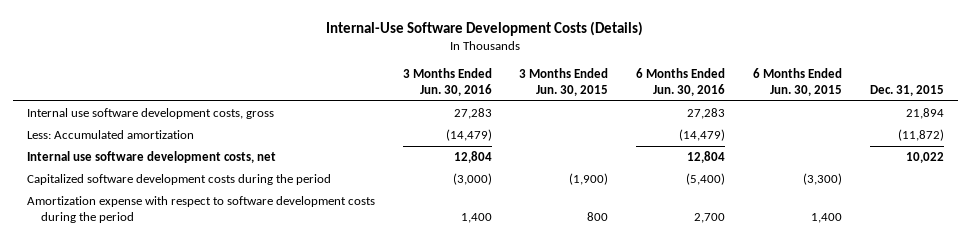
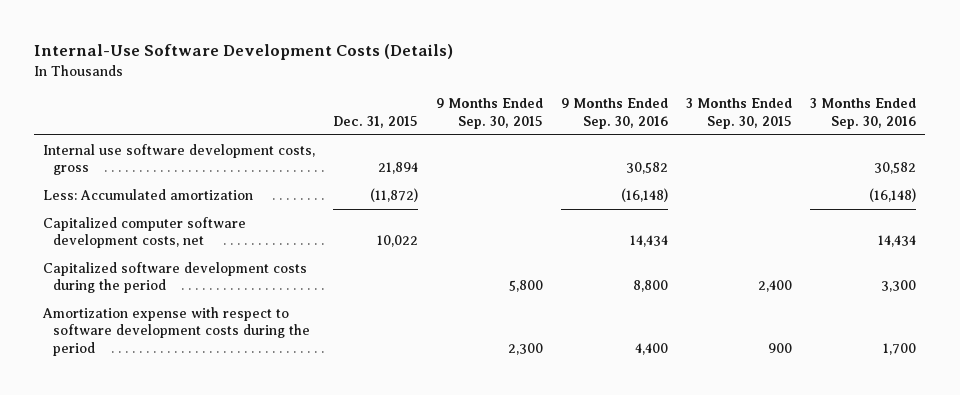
- | 3 Months Ended Jun. 30, 2016 | 3 Months Ended Jun. 30, 2015 | 6 Months Ended Jun. 30, 2016 | 6 Months Ended Jun. 30, 2015 | Dec. 31, 2015
+ | Dec. 31, 2015 | 9 Months Ended Sep. 30, 2015 | 9 Months Ended Sep. 30, 2016 | 3 Months Ended Sep. 30, 2015 | 3 Months Ended Sep. 30, 2016
- Internal use software development costs, net | 12,804 | | 12,804 | | 10,022
+ Capitalized computer software development costs, net | 10,022 | | 14,434 | | 14,434

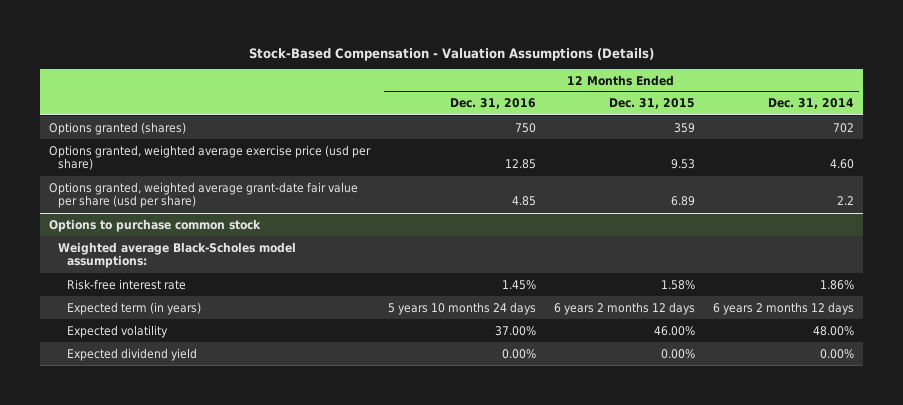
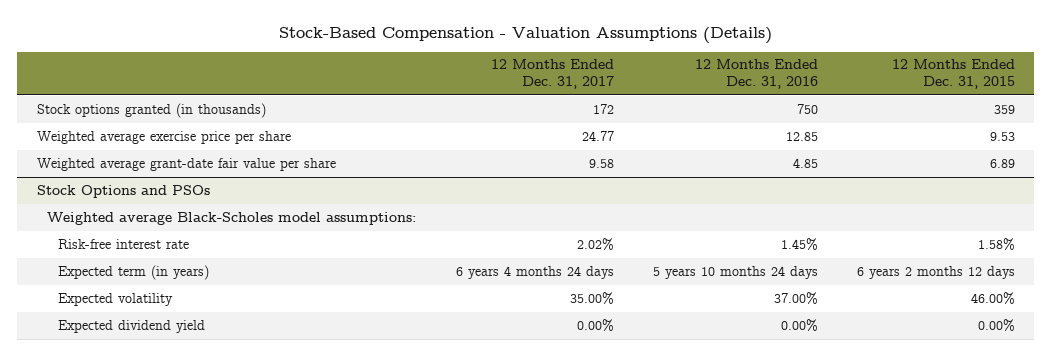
- | 12 Months Ended Dec. 31, 2016 | 12 Months Ended Dec. 31, 2015 | 12 Months Ended Dec. 31, 2014
+ | 12 Months Ended Dec. 31, 2017 | 12 Months Ended Dec. 31, 2016 | 12 Months Ended Dec. 31, 2015
- Options granted (shares) | 750 | 359 | 702
- Options granted, weighted average exercise price (usd per share) | 12.85 | 9.53 | 4.60
- Options granted, weighted average grant-date fair value per share (usd per share) | 4.85 | 6.89 | 2.2
- Options to purchase common stock
+ Stock options granted (in thousands) | 172 | 750 | 359
+ Weighted average exercise price per share | 24.77 | 12.85 | 9.53
+ Weighted average grant-date fair value per share | 9.58 | 4.85 | 6.89
+ Stock Options and PSOs

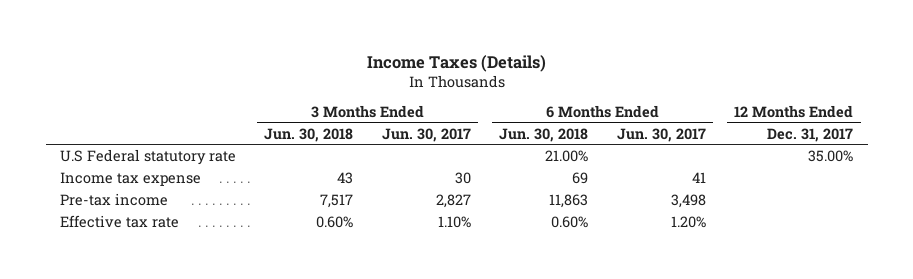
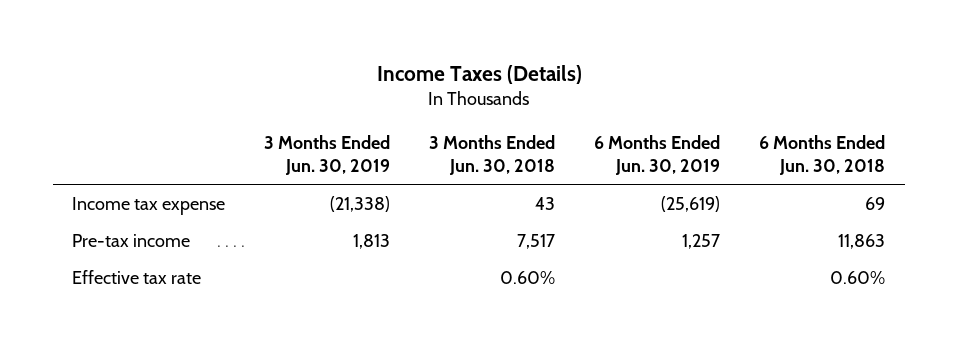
- | 3 Months Ended Jun. 30, 2018 | 3 Months Ended Jun. 30, 2017 | 6 Months Ended Jun. 30, 2018 | 6 Months Ended Jun. 30, 2017 | 12 Months Ended Dec. 31, 2017
+ | 3 Months Ended Jun. 30, 2019 | 3 Months Ended Jun. 30, 2018 | 6 Months Ended Jun. 30, 2019 | 6 Months Ended Jun. 30, 2018
- U.S Federal statutory rate | | | 21.00% | | 35.00%

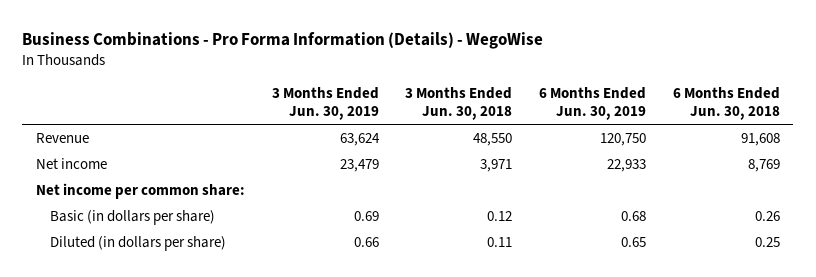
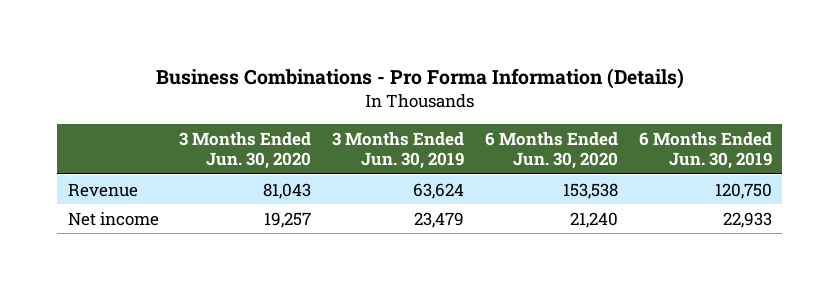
- Business Combinations - Pro Forma Information (Details) - WegoWise
+ Business Combinations - Pro Forma Information (Details)
- | 3 Months Ended Jun. 30, 2019 | 3 Months Ended Jun. 30, 2018 | 6 Months Ended Jun. 30, 2019 | 6 Months Ended Jun. 30, 2018
+ | 3 Months Ended Jun. 30, 2020 | 3 Months Ended Jun. 30, 2019 | 6 Months Ended Jun. 30, 2020 | 6 Months Ended Jun. 30, 2019
- Net income per common share:
- Basic (in dollars per share) | 0.69 | 0.12 | 0.68 | 0.26
- Diluted (in dollars per share) | 0.66 | 0.11 | 0.65 | 0.25

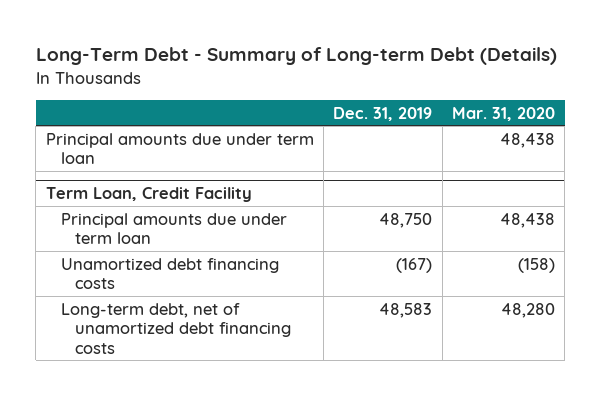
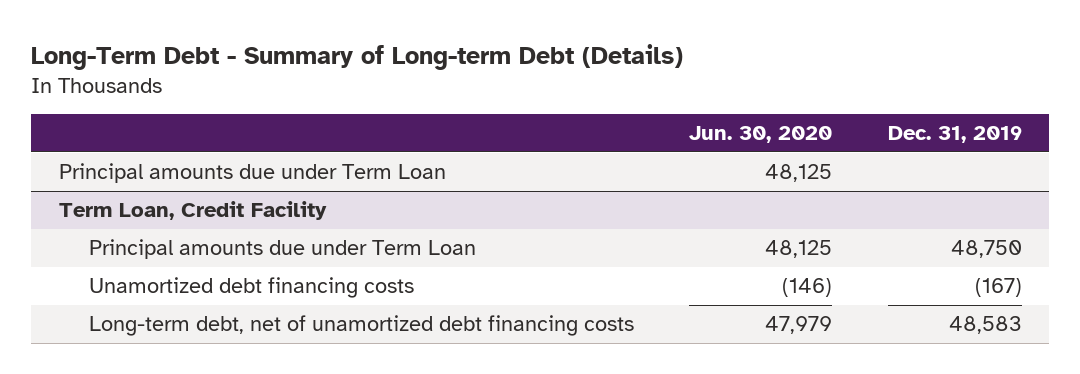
- | Dec. 31, 2019 | Mar. 31, 2020
+ | Jun. 30, 2020 | Dec. 31, 2019
- Principal amounts due under term loan | | 48,438
+ Principal amounts due under Term Loan | 48,125 |
@ Term Loan, Credit Facility
- Principal amounts due under term loan | 48,750 | 48,438
+ Principal amounts due under Term Loan | 48,125 | 48,750

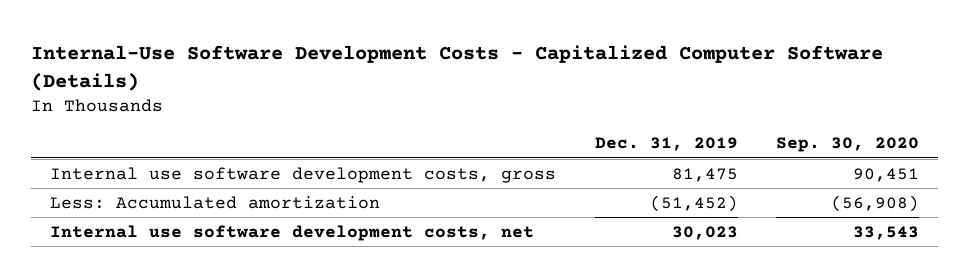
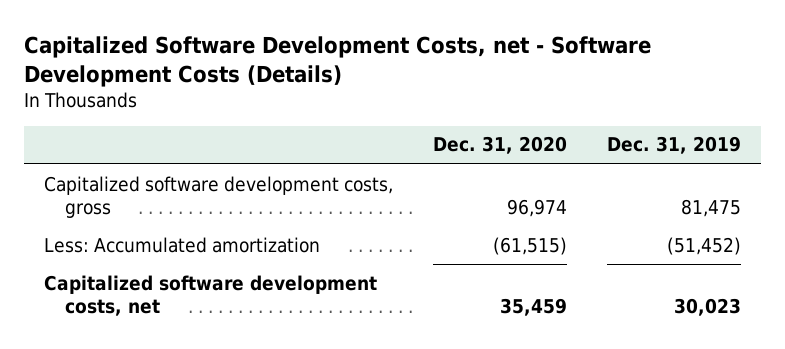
- Internal-Use Software Development Costs - Capitalized Computer Software (Details)
+ Capitalized Software Development Costs, net - Software Development Costs (Details)
- | Dec. 31, 2019 | Sep. 30, 2020
+ | Dec. 31, 2020 | Dec. 31, 2019
- Internal use software development costs, gross | 81,475 | 90,451
+ Capitalized software development costs, gross | 96,974 | 81,475
- Internal use software development costs, net | 30,023 | 33,543
+ Capitalized software development costs, net | 35,459 | 30,023

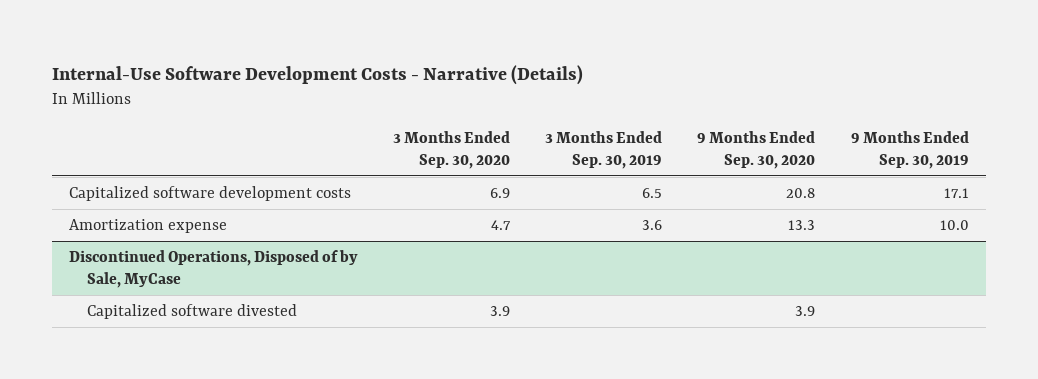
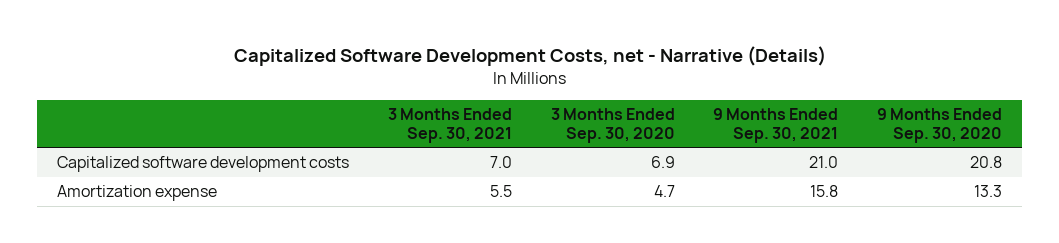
- Internal-Use Software Development Costs - Narrative (Details)
+ Capitalized Software Development Costs, net - Narrative (Details)
- | 3 Months Ended Sep. 30, 2020 | 3 Months Ended Sep. 30, 2019 | 9 Months Ended Sep. 30, 2020 | 9 Months Ended Sep. 30, 2019
+ | 3 Months Ended Sep. 30, 2021 | 3 Months Ended Sep. 30, 2020 | 9 Months Ended Sep. 30, 2021 | 9 Months Ended Sep. 30, 2020
- Discontinued Operations, Disposed of by Sale, MyCase
- Capitalized software divested | 3.9 | | 3.9 |

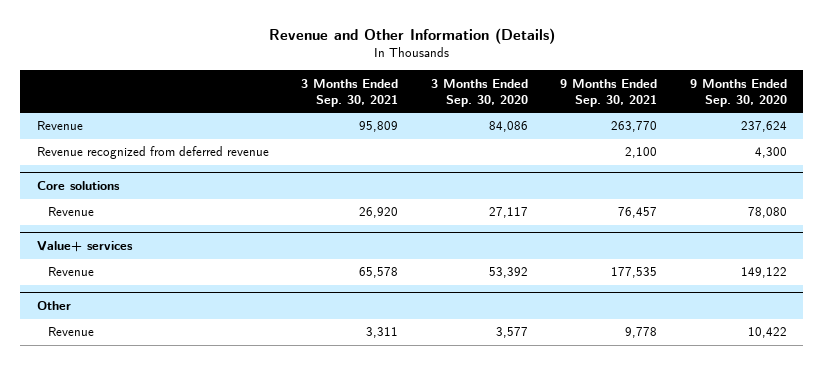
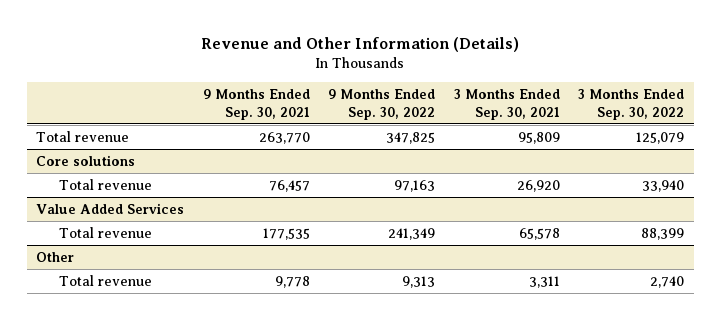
- | 3 Months Ended Sep. 30, 2021 | 3 Months Ended Sep. 30, 2020 | 9 Months Ended Sep. 30, 2021 | 9 Months Ended Sep. 30, 2020
+ | 9 Months Ended Sep. 30, 2021 | 9 Months Ended Sep. 30, 2022 | 3 Months Ended Sep. 30, 2021 | 3 Months Ended Sep. 30, 2022
- Revenue | 95,809 | 84,086 | 263,770 | 237,624
- Revenue recognized from deferred revenue | | | 2,100 | 4,300
+ Total revenue | 263,770 | 347,825 | 95,809 | 125,079
@ Core solutions
- Revenue | 26,920 | 27,117 | 76,457 | 78,080
- Value+ services
- Revenue | 65,578 | 53,392 | 177,535 | 149,122
@ Core solutions
+ Total revenue | 76,457 | 97,163 | 26,920 | 33,940
+ Value Added Services
+ Total revenue | 177,535 | 241,349 | 65,578 | 88,399
@ Other
- Revenue | 3,311 | 3,577 | 9,778 | 10,422
+ Total revenue | 9,778 | 9,313 | 3,311 | 2,740

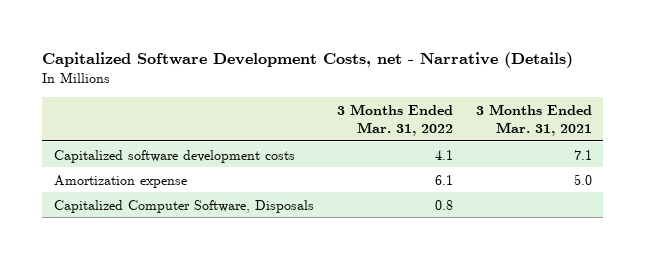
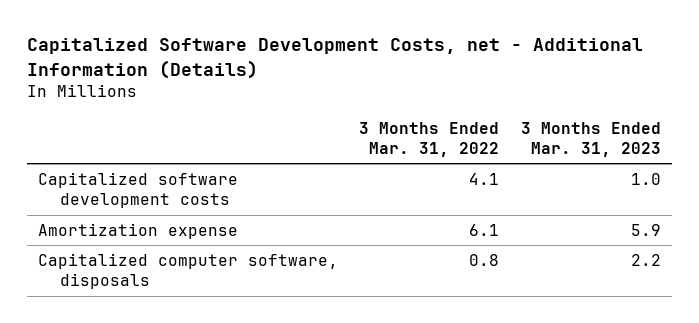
- Capitalized Software Development Costs, net - Narrative (Details)
+ Capitalized Software Development Costs, net - Additional Information (Details)
- | 3 Months Ended Mar. 31, 2022 | 3 Months Ended Mar. 31, 2021
+ | 3 Months Ended Mar. 31, 2022 | 3 Months Ended Mar. 31, 2023
- Capitalized Computer Software, Disposals | 0.8 |
+ Capitalized computer software, disposals | 0.8 | 2.2

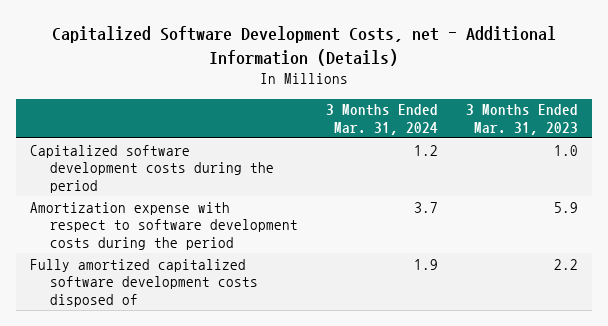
- | 3 Months Ended Mar. 31, 2022 | 3 Months Ended Mar. 31, 2023
+ | 3 Months Ended Mar. 31, 2024 | 3 Months Ended Mar. 31, 2023
- Capitalized software development costs | 4.1 | 1.0
- Amortization expense | 6.1 | 5.9
- Capitalized computer software, disposals | 0.8 | 2.2
+ Capitalized software development costs during the period | 1.2 | 1.0
+ Amortization expense with respect to software development costs during the period | 3.7 | 5.9
+ Fully amortized capitalized software development costs disposed of | 1.9 | 2.2

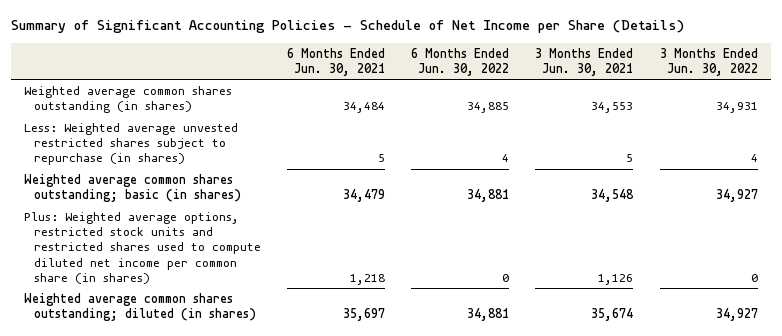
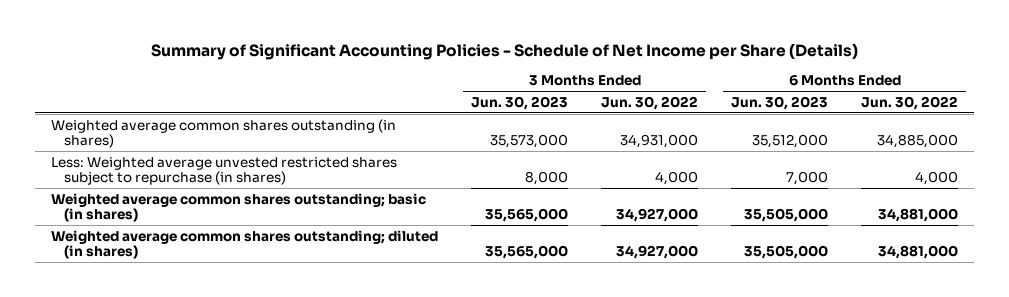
- | 6 Months Ended Jun. 30, 2021 | 6 Months Ended Jun. 30, 2022 | 3 Months Ended Jun. 30, 2021 | 3 Months Ended Jun. 30, 2022
+ | 3 Months Ended Jun. 30, 2023 | 3 Months Ended Jun. 30, 2022 | 6 Months Ended Jun. 30, 2023 | 6 Months Ended Jun. 30, 2022
- Weighted average common shares outstanding (in shares) | 34,484 | 34,885 | 34,553 | 34,931
- Less: Weighted average unvested restricted shares subject to repurchase (in shares) | 5 | 4 | 5 | 4
- Weighted average common shares outstanding; basic (in shares) | 34,479 | 34,881 | 34,548 | 34,927
- Plus: Weighted average options, restricted stock units and restricted shares used to compute diluted net income per common share (in shares) | 1,218 | 0 | 1,126 | 0
- Weighted average common shares outstanding; diluted (in shares) | 35,697 | 34,881 | 35,674 | 34,927
+ Weighted average common shares outstanding (in shares) | 35,573,000 | 34,931,000 | 35,512,000 | 34,885,000
+ Less: Weighted average unvested restricted shares subject to repurchase (in shares) | 8,000 | 4,000 | 7,000 | 4,000
+ Weighted average common shares outstanding; basic (in shares) | 35,565,000 | 34,927,000 | 35,505,000 | 34,881,000
+ Weighted average common shares outstanding; diluted (in shares) | 35,565,000 | 34,927,000 | 35,505,000 | 34,881,000

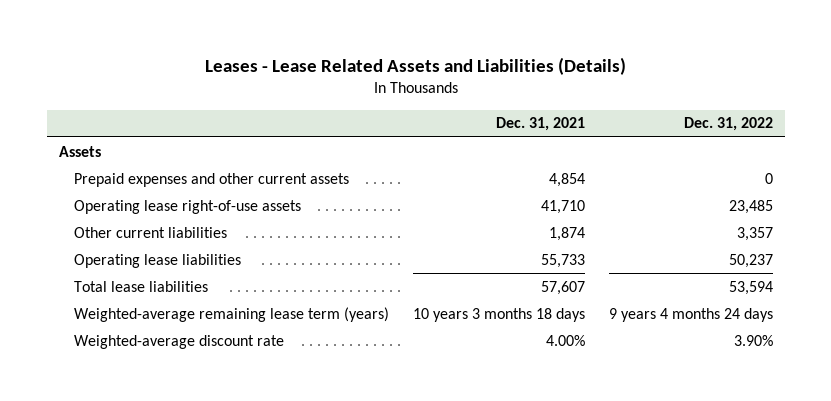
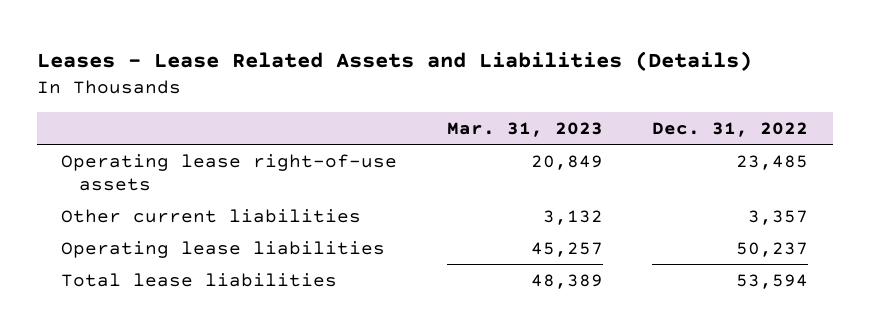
- | Dec. 31, 2021 | Dec. 31, 2022
+ | Mar. 31, 2023 | Dec. 31, 2022
- Assets
- Prepaid expenses and other current assets | 4,854 | 0
- Weighted-average remaining lease term (years) | 10 years 3 months 18 days | 9 years 4 months 24 days
- Weighted-average discount rate | 4.00% | 3.90%

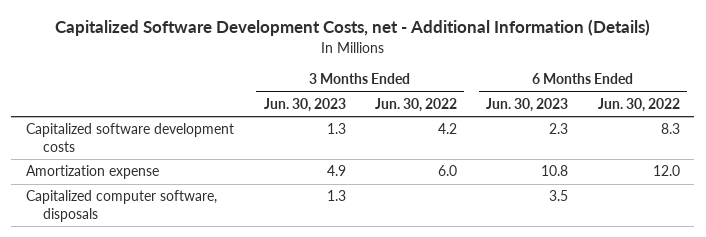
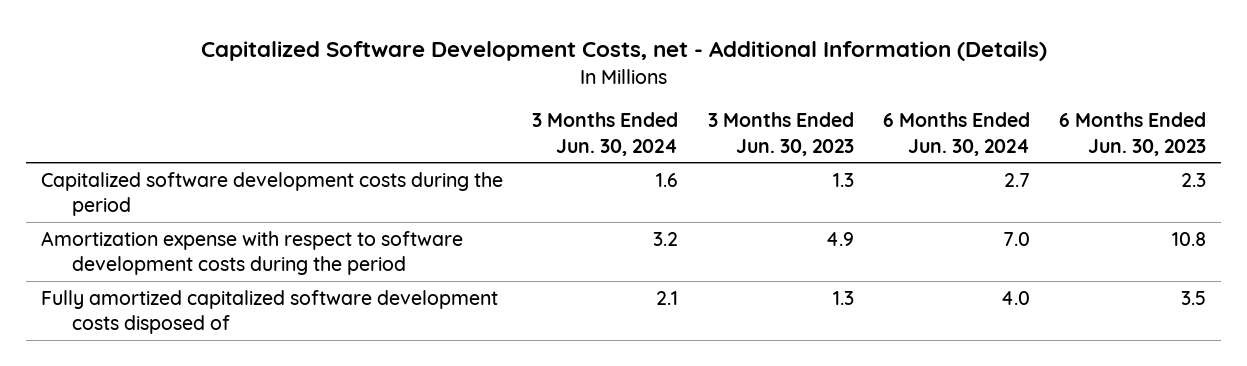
- | 3 Months Ended Jun. 30, 2023 | 3 Months Ended Jun. 30, 2022 | 6 Months Ended Jun. 30, 2023 | 6 Months Ended Jun. 30, 2022
+ | 3 Months Ended Jun. 30, 2024 | 3 Months Ended Jun. 30, 2023 | 6 Months Ended Jun. 30, 2024 | 6 Months Ended Jun. 30, 2023
- Capitalized software development costs | 1.3 | 4.2 | 2.3 | 8.3
- Amortization expense | 4.9 | 6.0 | 10.8 | 12.0
- Capitalized computer software, disposals | 1.3 | | 3.5 |
+ Capitalized software development costs during the period | 1.6 | 1.3 | 2.7 | 2.3
+ Amortization expense with respect to software development costs during the period | 3.2 | 4.9 | 7.0 | 10.8
+ Fully amortized capitalized software development costs disposed of | 2.1 | 1.3 | 4.0 | 3.5

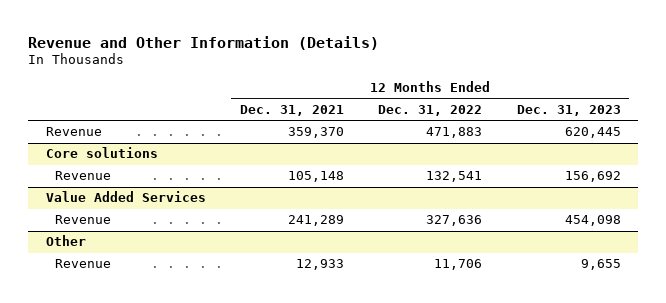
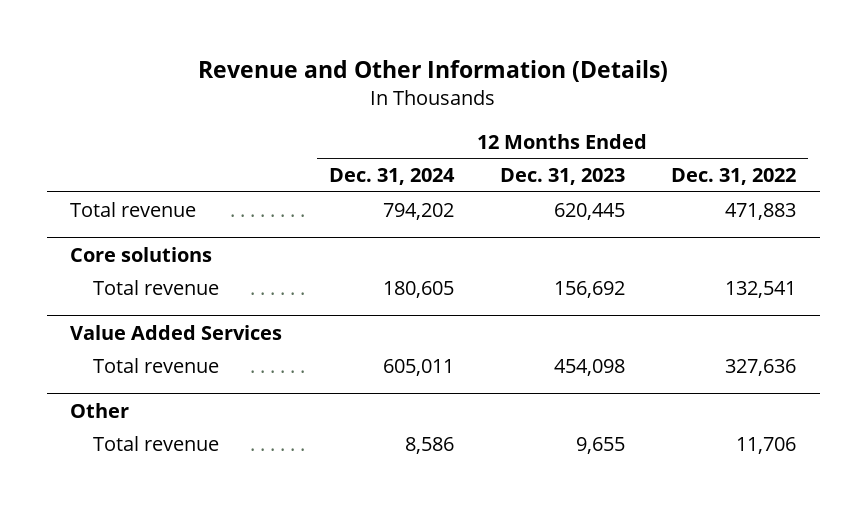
- | 12 Months Ended Dec. 31, 2021 | 12 Months Ended Dec. 31, 2022 | 12 Months Ended Dec. 31, 2023
+ | 12 Months Ended Dec. 31, 2024 | 12 Months Ended Dec. 31, 2023 | 12 Months Ended Dec. 31, 2022
- Revenue | 359,370 | 471,883 | 620,445
+ Total revenue | 794,202 | 620,445 | 471,883
@ Core solutions
- Revenue | 105,148 | 132,541 | 156,692
+ Total revenue | 180,605 | 156,692 | 132,541
@ Value Added Services
- Revenue | 241,289 | 327,636 | 454,098
+ Total revenue | 605,011 | 454,098 | 327,636
@ Other
- Revenue | 12,933 | 11,706 | 9,655
+ Total revenue | 8,586 | 9,655 | 11,706

